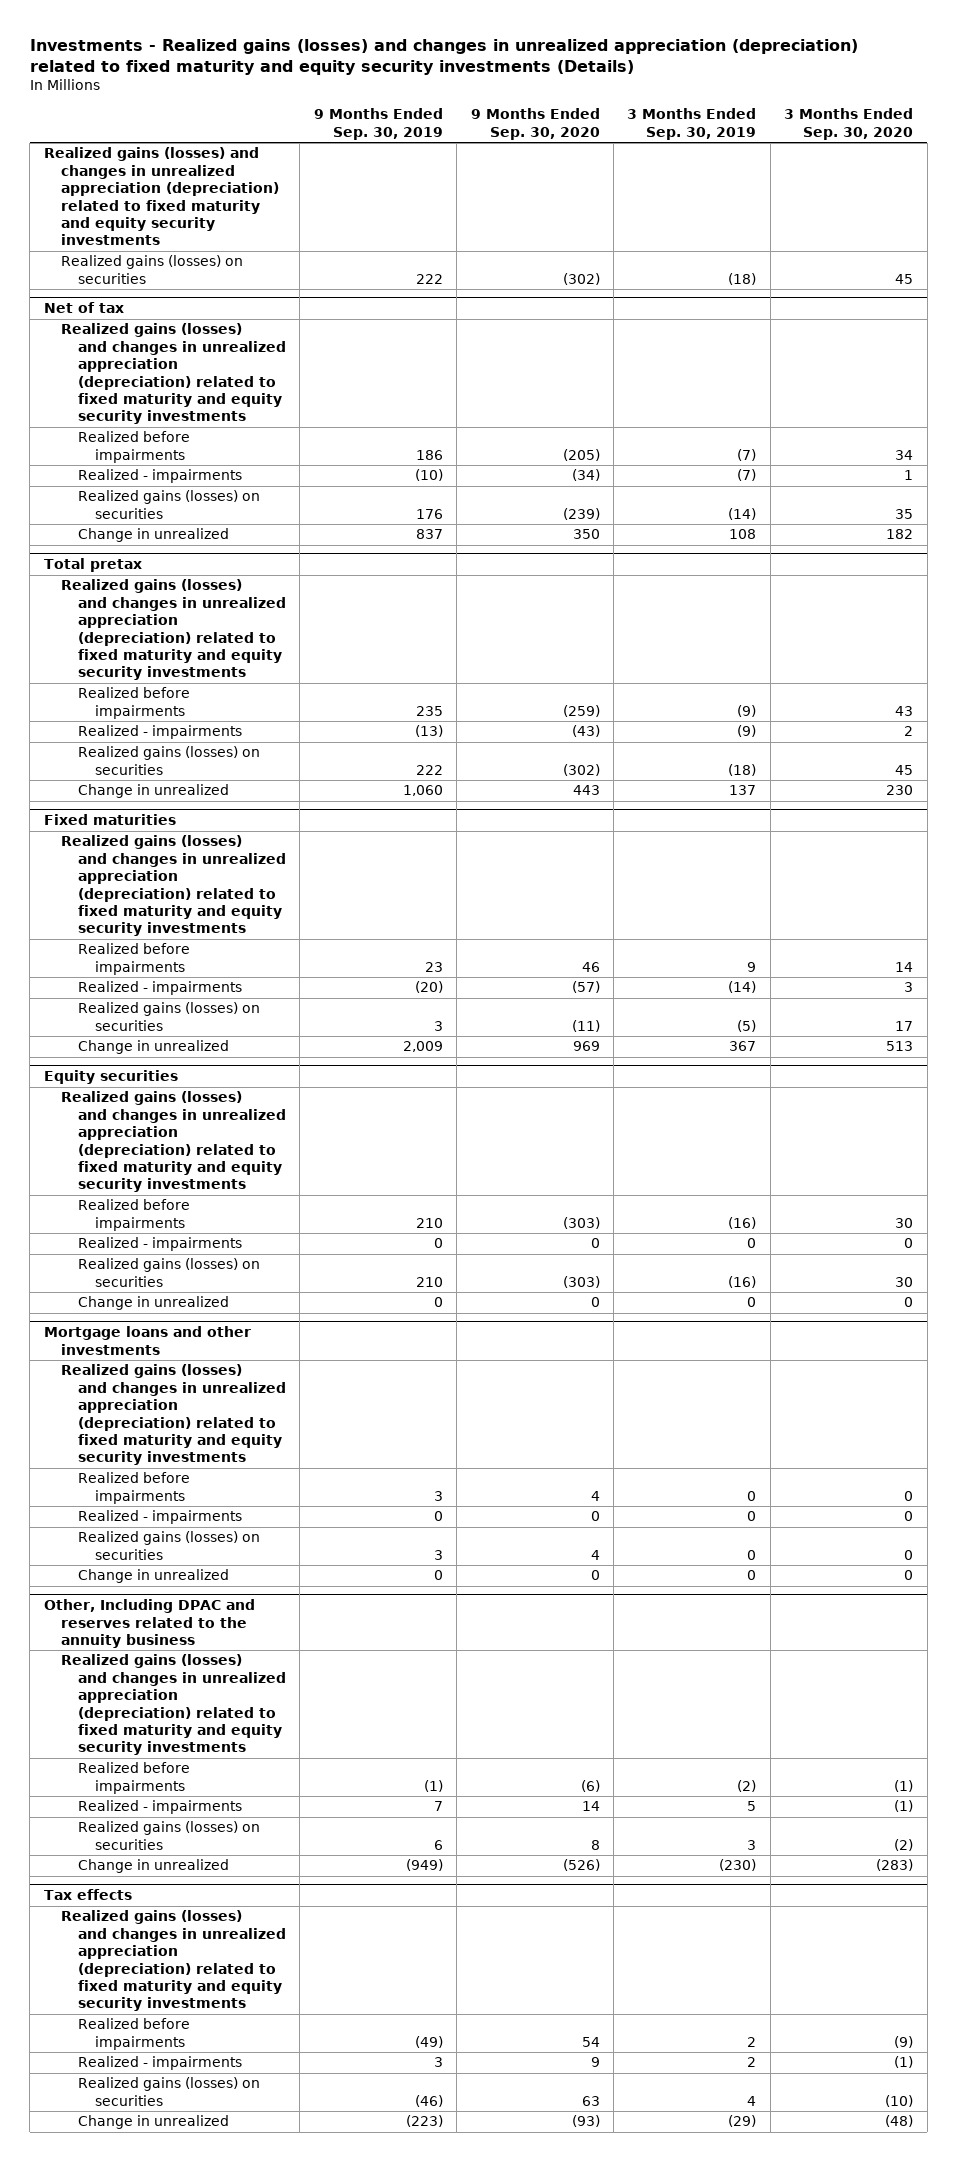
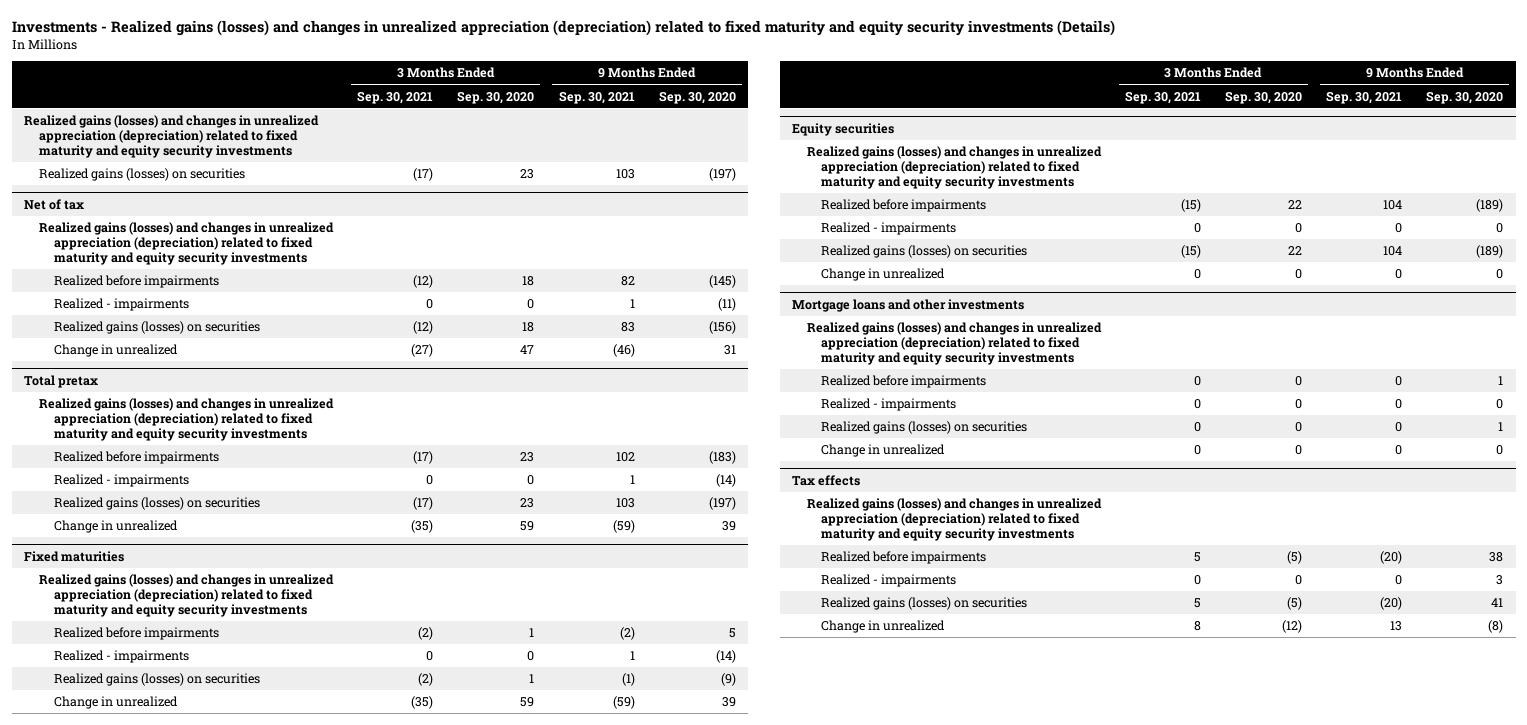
- | 9 Months Ended Sep. 30, 2019 | 9 Months Ended Sep. 30, 2020 | 3 Months Ended Sep. 30, 2019 | 3 Months Ended Sep. 30, 2020
+ | 3 Months Ended Sep. 30, 2021 | 3 Months Ended Sep. 30, 2020 | 9 Months Ended Sep. 30, 2021 | 9 Months Ended Sep. 30, 2020
- Realized gains (losses) on securities | 222 | (302) | (18) | 45
+ Realized gains (losses) on securities | (17) | 23 | 103 | (197)
@ Net of tax
- Realized before impairments | 186 | (205) | (7) | 34
- Realized - impairments | (10) | (34) | (7) | 1
- Realized gains (losses) on securities | 176 | (239) | (14) | 35
- Change in unrealized | 837 | 350 | 108 | 182
+ Realized before impairments | (12) | 18 | 82 | (145)
+ Realized - impairments | 0 | 0 | 1 | (11)
+ Realized gains (losses) on securities | (12) | 18 | 83 | (156)
+ Change in unrealized | (27) | 47 | (46) | 31
@ Total pretax
- Realized before impairments | 235 | (259) | (9) | 43
- Realized - impairments | (13) | (43) | (9) | 2
- Realized gains (losses) on securities | 222 | (302) | (18) | 45
- Change in unrealized | 1,060 | 443 | 137 | 230
+ Realized before impairments | (17) | 23 | 102 | (183)
+ Realized - impairments | 0 | 0 | 1 | (14)
+ Realized gains (losses) on securities | (17) | 23 | 103 | (197)
+ Change in unrealized | (35) | 59 | (59) | 39
@ Fixed maturities
- Realized before impairments | 23 | 46 | 9 | 14
- Realized - impairments | (20) | (57) | (14) | 3
- Realized gains (losses) on securities | 3 | (11) | (5) | 17
- Change in unrealized | 2,009 | 969 | 367 | 513
+ Realized before impairments | (2) | 1 | (2) | 5
+ Realized - impairments | 0 | 0 | 1 | (14)
+ Realized gains (losses) on securities | (2) | 1 | (1) | (9)
+ Change in unrealized | (35) | 59 | (59) | 39
@ Equity securities
- Realized before impairments | 210 | (303) | (16) | 30
+ Realized before impairments | (15) | 22 | 104 | (189)
- Realized gains (losses) on securities | 210 | (303) | (16) | 30
+ Realized gains (losses) on securities | (15) | 22 | 104 | (189)
@ Mortgage loans and other investments
- Realized before impairments | 3 | 4 | 0 | 0
+ Realized before impairments | 0 | 0 | 0 | 1
- Realized gains (losses) on securities | 3 | 4 | 0 | 0
+ Realized gains (losses) on securities | 0 | 0 | 0 | 1
- Other, Including DPAC and reserves related to the annuity business
- Realized gains (losses) and changes in unrealized appreciation (depreciation) related to fixed maturity and equity security investments
- Realized before impairments | (1) | (6) | (2) | (1)
- Realized - impairments | 7 | 14 | 5 | (1)
- Realized gains (losses) on securities | 6 | 8 | 3 | (2)
- Change in unrealized | (949) | (526) | (230) | (283)
@ Tax effects
- Realized before impairments | (49) | 54 | 2 | (9)
- Realized - impairments | 3 | 9 | 2 | (1)
- Realized gains (losses) on securities | (46) | 63 | 4 | (10)
- Change in unrealized | (223) | (93) | (29) | (48)
+ Realized before impairments | 5 | (5) | (20) | 38
+ Realized - impairments | 0 | 0 | 0 | 3
+ Realized gains (losses) on securities | 5 | (5) | (20) | 41
+ Change in unrealized | 8 | (12) | 13 | (8)

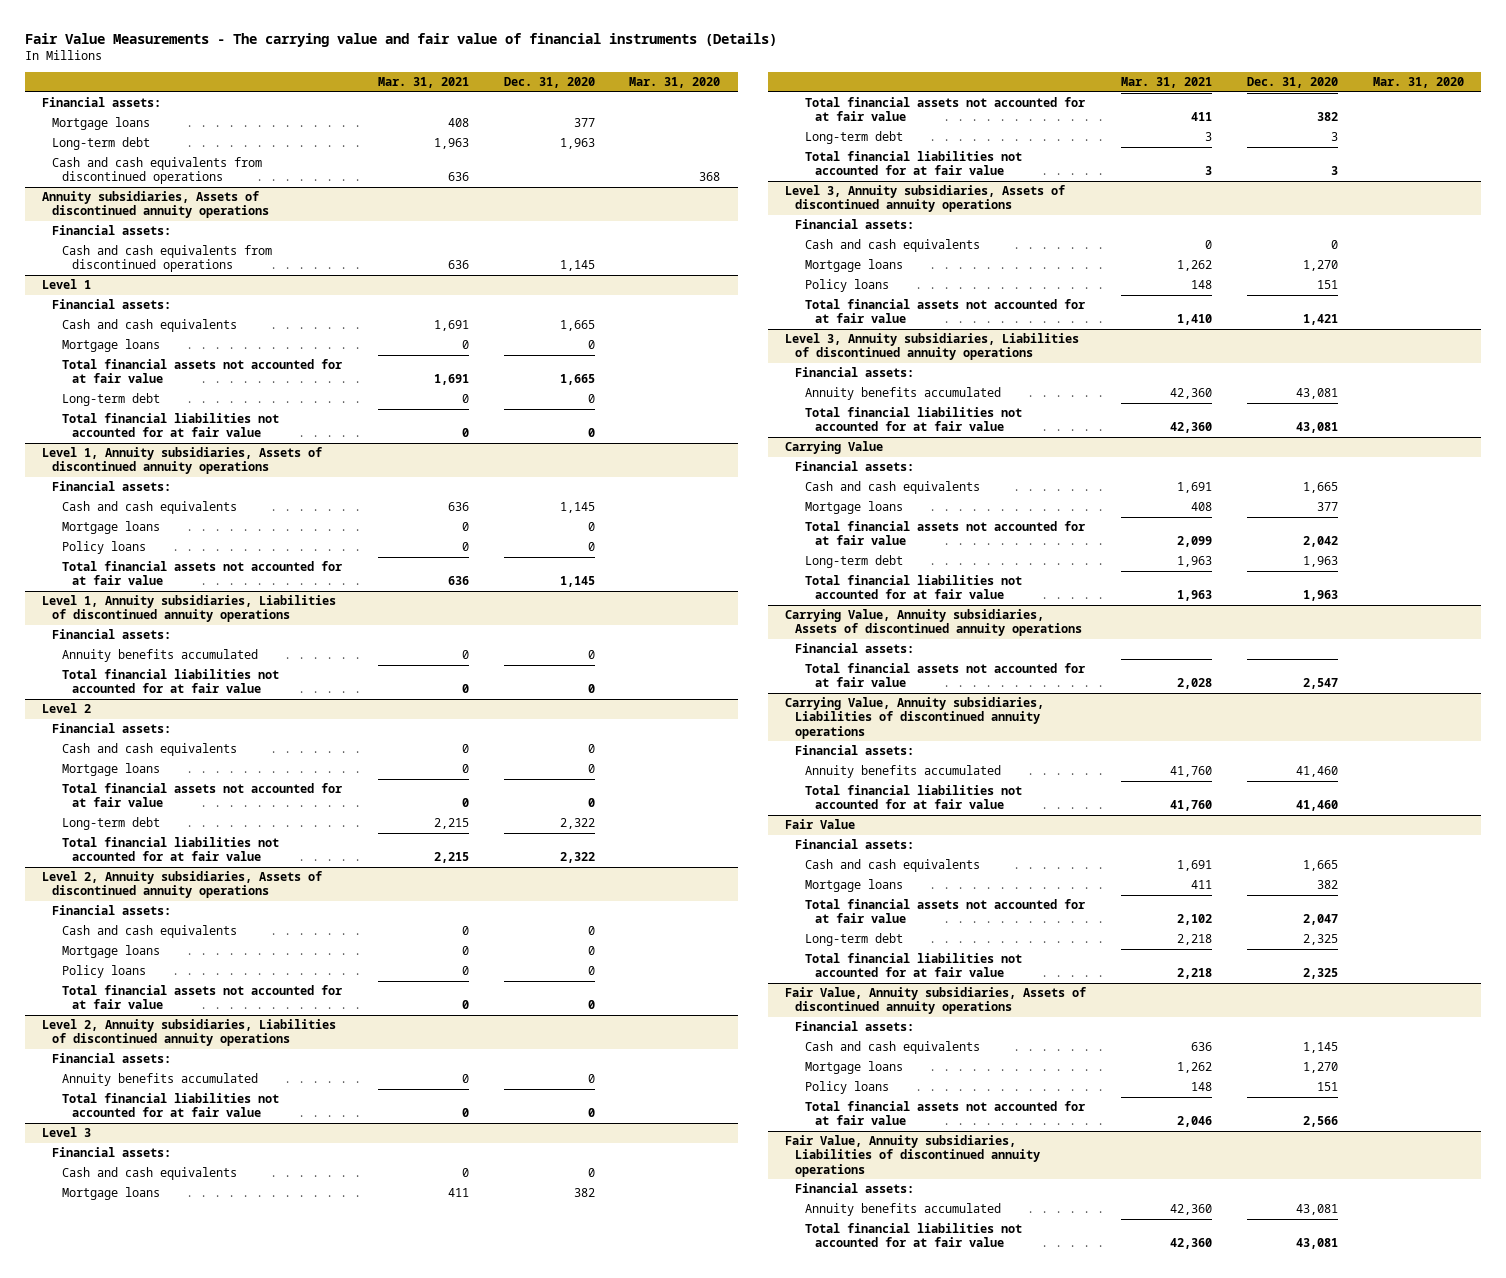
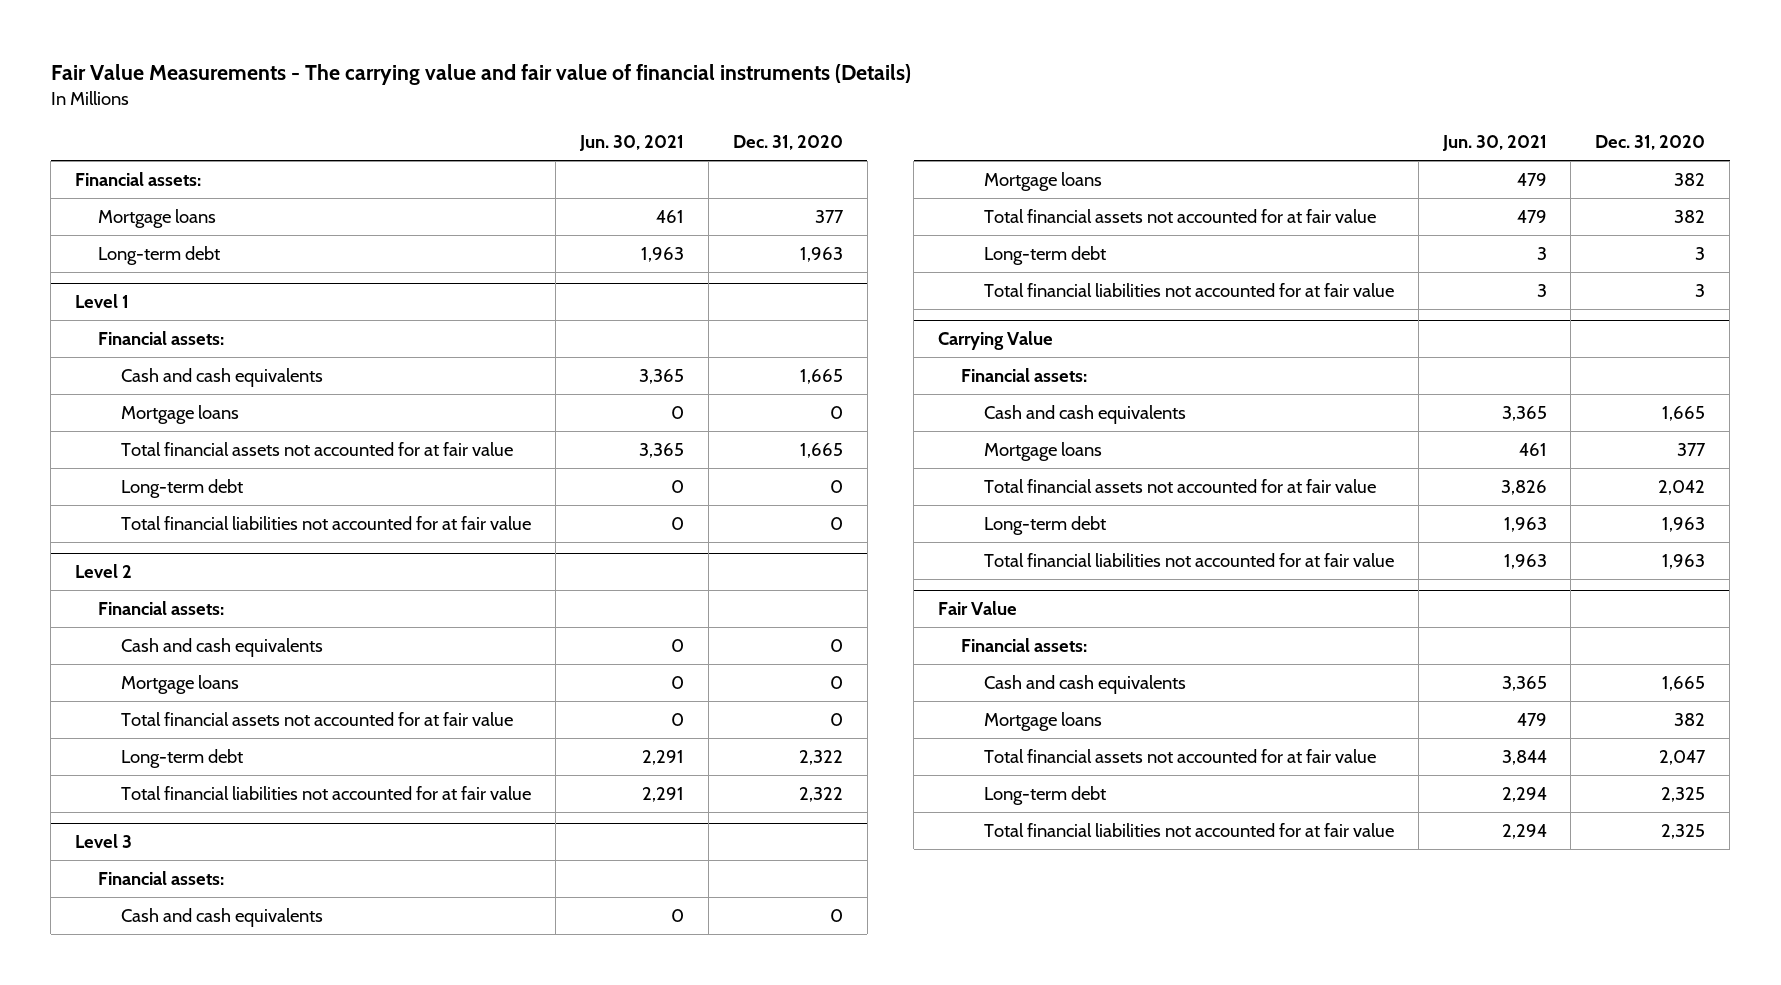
- | Mar. 31, 2021 | Dec. 31, 2020 | Mar. 31, 2020
+ | Jun. 30, 2021 | Dec. 31, 2020
- Cash and cash equivalents from discontinued operations | 636 | | 368
- Annuity subsidiaries, Assets of discontinued annuity operations
- Financial assets:
- Cash and cash equivalents from discontinued operations | 636 | 1,145 |
- Level 1, Annuity subsidiaries, Assets of discontinued annuity operations
- Financial assets:
- Cash and cash equivalents | 636 | 1,145 |
- Mortgage loans | 0 | 0 |
- Policy loans | 0 | 0 |
- Total financial assets not accounted for at fair value | 636 | 1,145 |
- Level 1, Annuity subsidiaries, Liabilities of discontinued annuity operations
- Financial assets:
- Annuity benefits accumulated | 0 | 0 |
- Total financial liabilities not accounted for at fair value | 0 | 0 |
- Level 2, Annuity subsidiaries, Assets of discontinued annuity operations
- Financial assets:
- Cash and cash equivalents | 0 | 0 |
- Mortgage loans | 0 | 0 |
- Policy loans | 0 | 0 |
- Total financial assets not accounted for at fair value | 0 | 0 |
- Level 2, Annuity subsidiaries, Liabilities of discontinued annuity operations
- Financial assets:
- Annuity benefits accumulated | 0 | 0 |
- Total financial liabilities not accounted for at fair value | 0 | 0 |
- Level 3, Annuity subsidiaries, Assets of discontinued annuity operations
- Financial assets:
- Cash and cash equivalents | 0 | 0 |
- Mortgage loans | 1,262 | 1,270 |
- Policy loans | 148 | 151 |
- Total financial assets not accounted for at fair value | 1,410 | 1,421 |
- Level 3, Annuity subsidiaries, Liabilities of discontinued annuity operations
- Financial assets:
- Annuity benefits accumulated | 42,360 | 43,081 |
- Total financial liabilities not accounted for at fair value | 42,360 | 43,081 |
- Carrying Value, Annuity subsidiaries, Assets of discontinued annuity operations
- Financial assets:
- Total financial assets not accounted for at fair value | 2,028 | 2,547 |
- Carrying Value, Annuity subsidiaries, Liabilities of discontinued annuity operations
- Financial assets:
- Annuity benefits accumulated | 41,760 | 41,460 |
- Total financial liabilities not accounted for at fair value | 41,760 | 41,460 |
- Fair Value, Annuity subsidiaries, Assets of discontinued annuity operations
- Financial assets:
- Cash and cash equivalents | 636 | 1,145 |
- Mortgage loans | 1,262 | 1,270 |
- Policy loans | 148 | 151 |
- Total financial assets not accounted for at fair value | 2,046 | 2,566 |
- Fair Value, Annuity subsidiaries, Liabilities of discontinued annuity operations
- Financial assets:
- Annuity benefits accumulated | 42,360 | 43,081 |
- Total financial liabilities not accounted for at fair value | 42,360 | 43,081 |

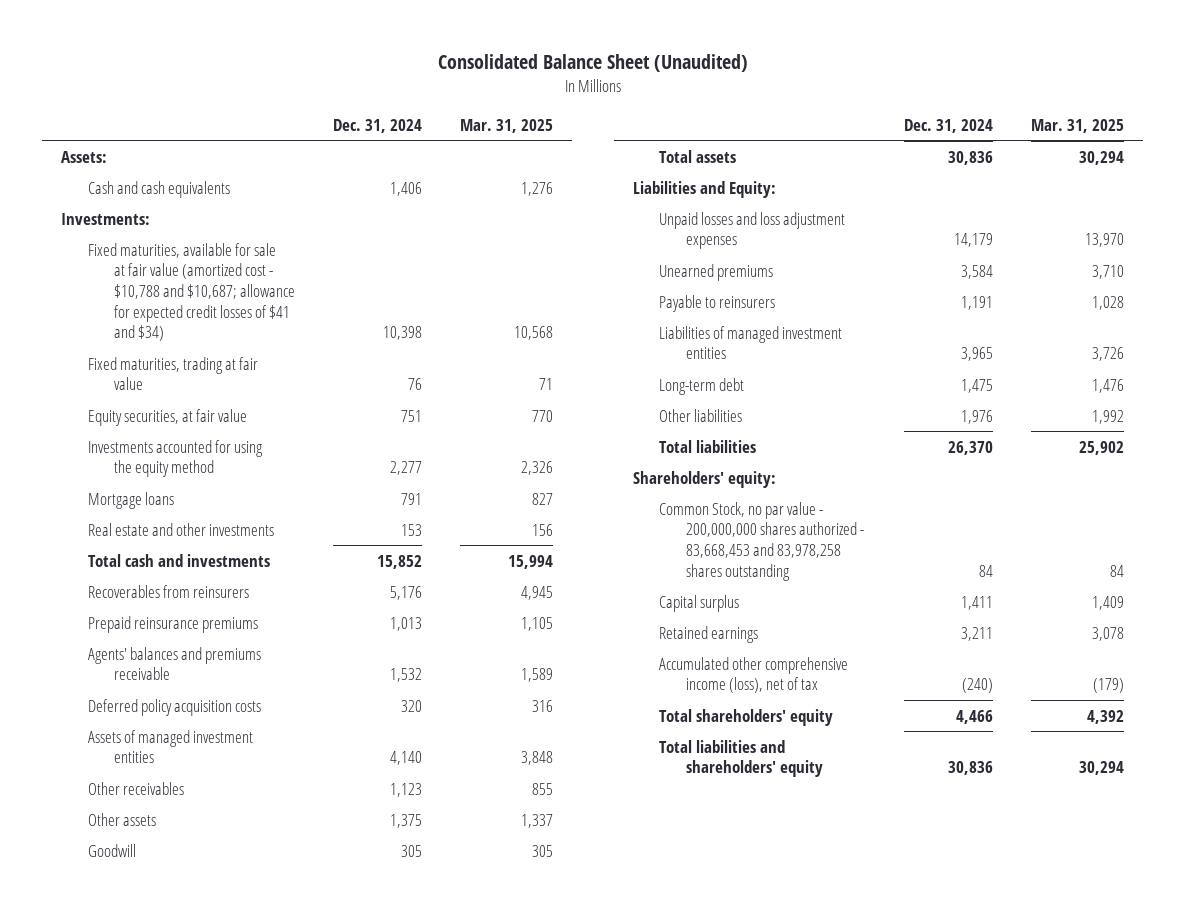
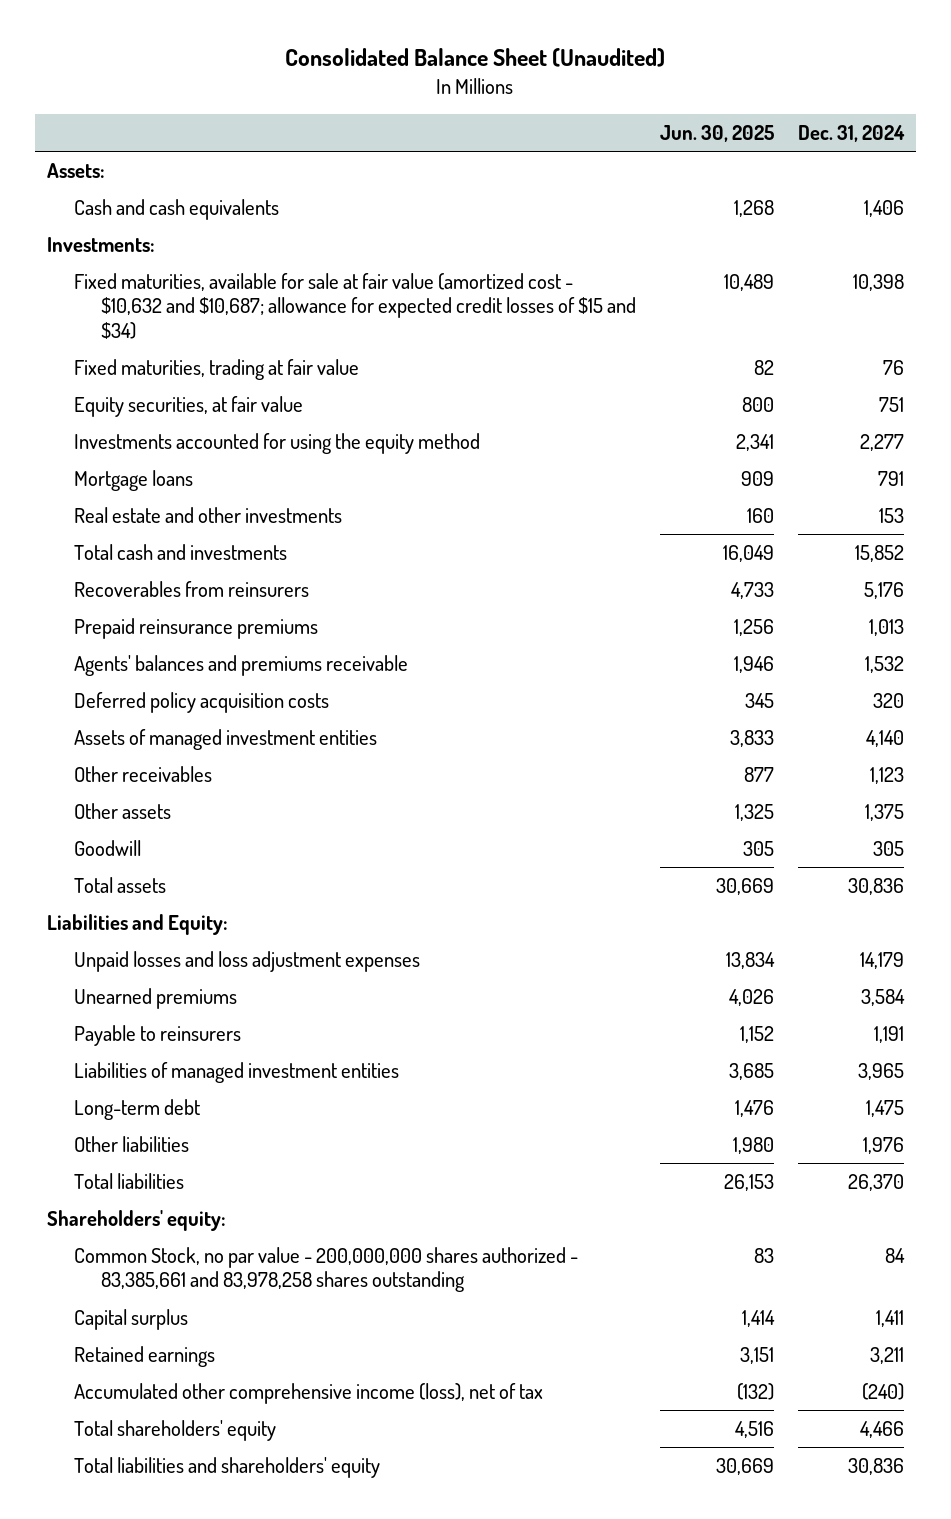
- | Dec. 31, 2024 | Mar. 31, 2025
+ | Jun. 30, 2025 | Dec. 31, 2024
- Fixed maturities, available for sale at fair value (amortized cost - $10,788 and $10,687; allowance for expected credit losses of $41 and $34) | 10,398 | 10,568
+ Fixed maturities, available for sale at fair value (amortized cost - $10,632 and $10,687; allowance for expected credit losses of $15 and $34) | 10,489 | 10,398
- Common Stock, no par value - 200,000,000 shares authorized - 83,668,453 and 83,978,258 shares outstanding | 84 | 84
+ Common Stock, no par value - 200,000,000 shares authorized - 83,385,661 and 83,978,258 shares outstanding | 83 | 84

